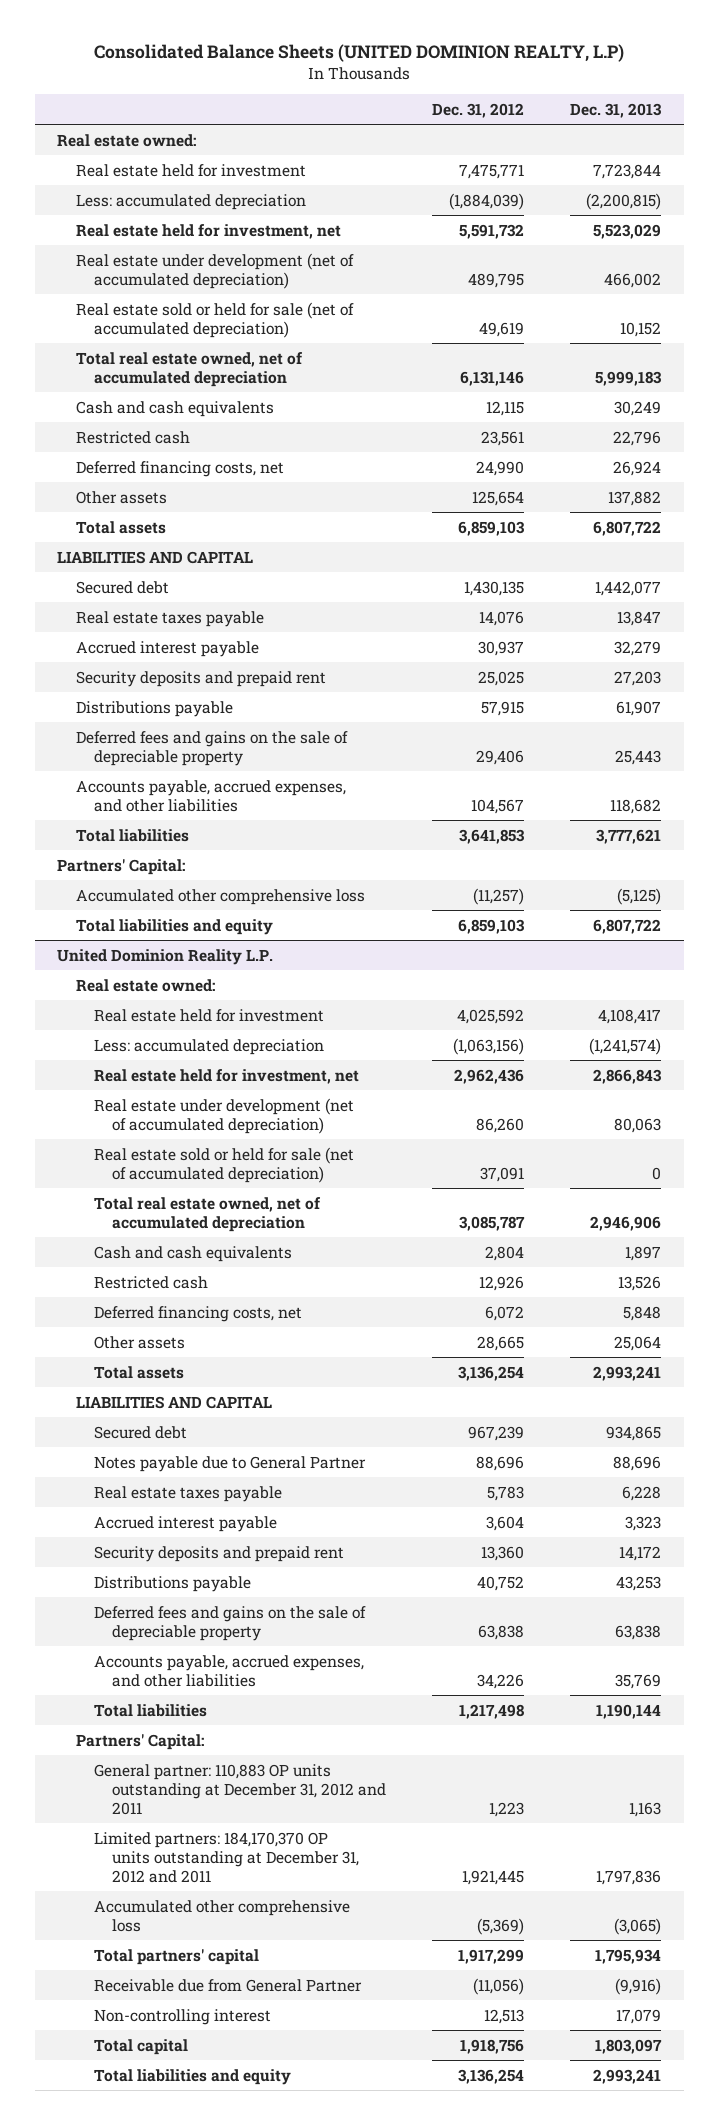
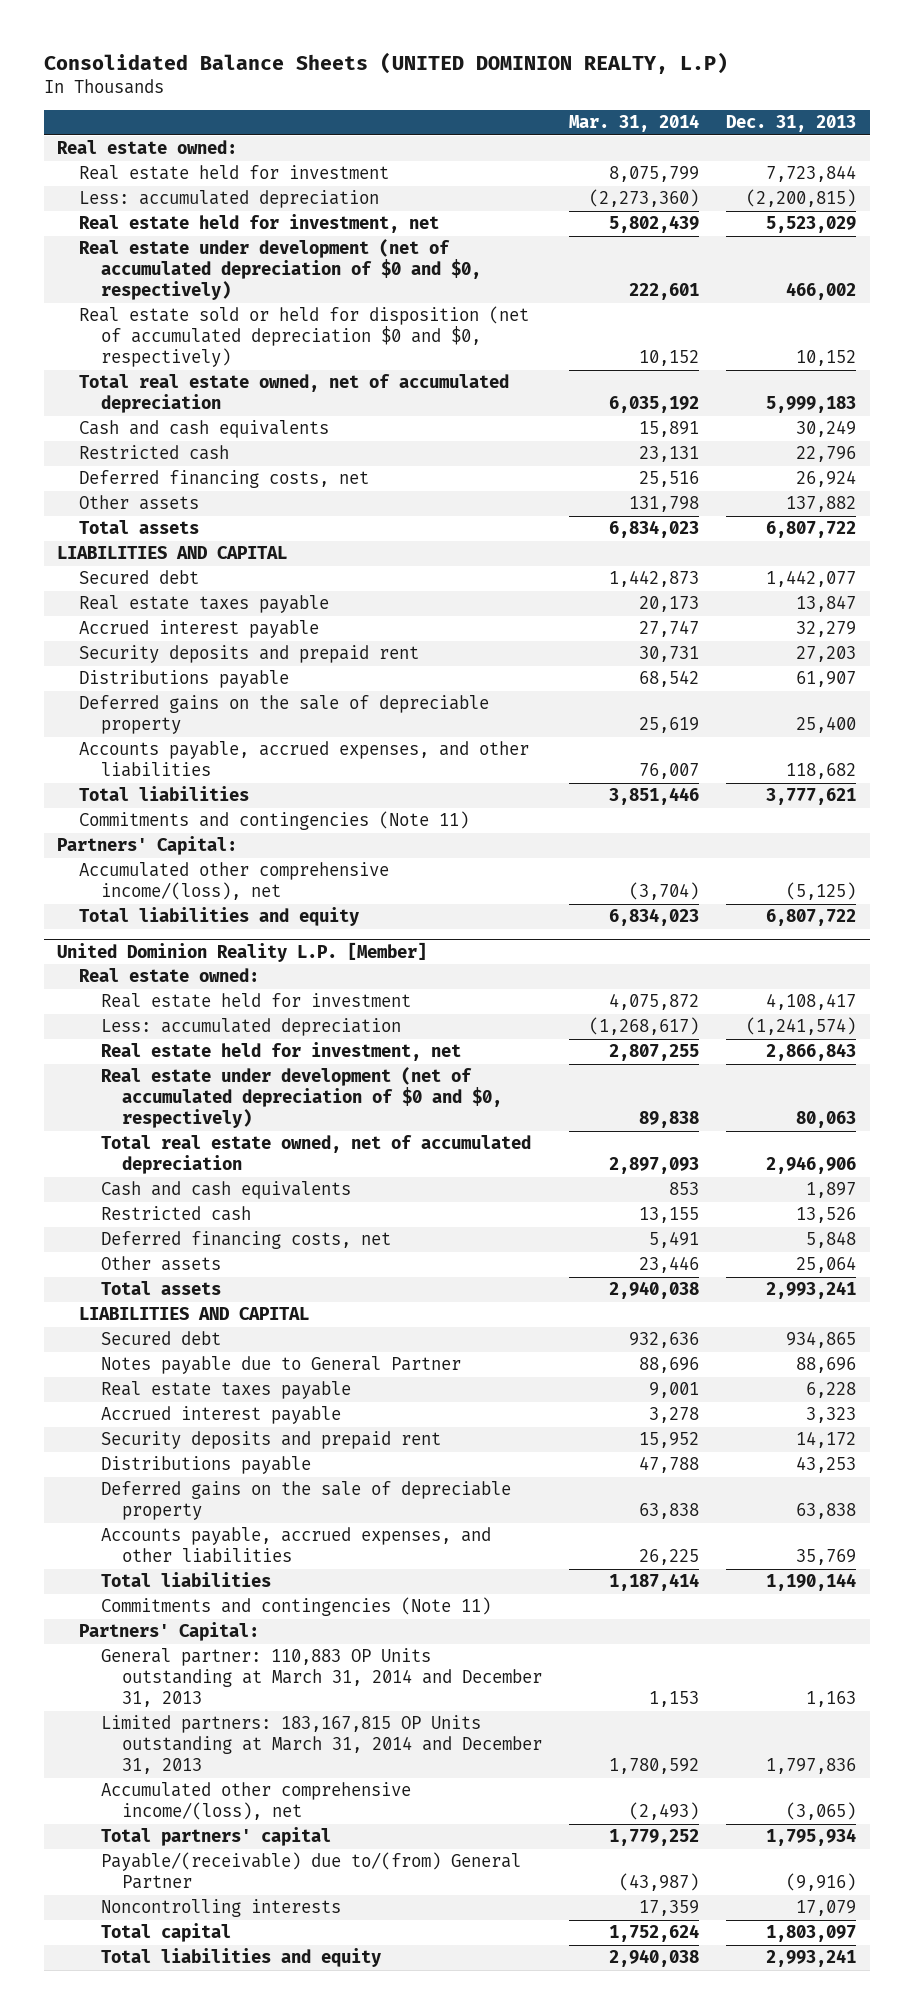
- | Dec. 31, 2012 | Dec. 31, 2013
+ | Mar. 31, 2014 | Dec. 31, 2013
- Real estate under development (net of accumulated depreciation) | 489,795 | 466,002
- Real estate sold or held for sale (net of accumulated depreciation) | 49,619 | 10,152
+ Real estate under development (net of accumulated depreciation of $0 and $0, respectively) | 222,601 | 466,002
+ Real estate sold or held for disposition (net of accumulated depreciation $0 and $0, respectively) | 10,152 | 10,152
- Deferred fees and gains on the sale of depreciable property | 29,406 | 25,443
+ Deferred gains on the sale of depreciable property | 25,619 | 25,400
+ Commitments and contingencies (Note 11)
- Accumulated other comprehensive loss | (11,257) | (5,125)
+ Accumulated other comprehensive income/(loss), net | (3,704) | (5,125)
- United Dominion Reality L.P.
+ United Dominion Reality L.P. [Member]
- Real estate under development (net of accumulated depreciation) | 86,260 | 80,063
- Real estate sold or held for sale (net of accumulated depreciation) | 37,091 | 0
+ Real estate under development (net of accumulated depreciation of $0 and $0, respectively) | 89,838 | 80,063
- Deferred fees and gains on the sale of depreciable property | 63,838 | 63,838
+ Deferred gains on the sale of depreciable property | 63,838 | 63,838
+ Commitments and contingencies (Note 11)
- General partner: 110,883 OP units outstanding at December 31, 2012 and 2011 | 1,223 | 1,163
- Limited partners: 184,170,370 OP units outstanding at December 31, 2012 and 2011 | 1,921,445 | 1,797,836
- Accumulated other comprehensive loss | (5,369) | (3,065)
+ General partner: 110,883 OP Units outstanding at March 31, 2014 and December 31, 2013 | 1,153 | 1,163
+ Limited partners: 183,167,815 OP Units outstanding at March 31, 2014 and December 31, 2013 | 1,780,592 | 1,797,836
+ Accumulated other comprehensive income/(loss), net | (2,493) | (3,065)
- Receivable due from General Partner | (11,056) | (9,916)
- Non-controlling interest | 12,513 | 17,079
+ Payable/(receivable) due to/(from) General Partner | (43,987) | (9,916)
+ Noncontrolling interests | 17,359 | 17,079

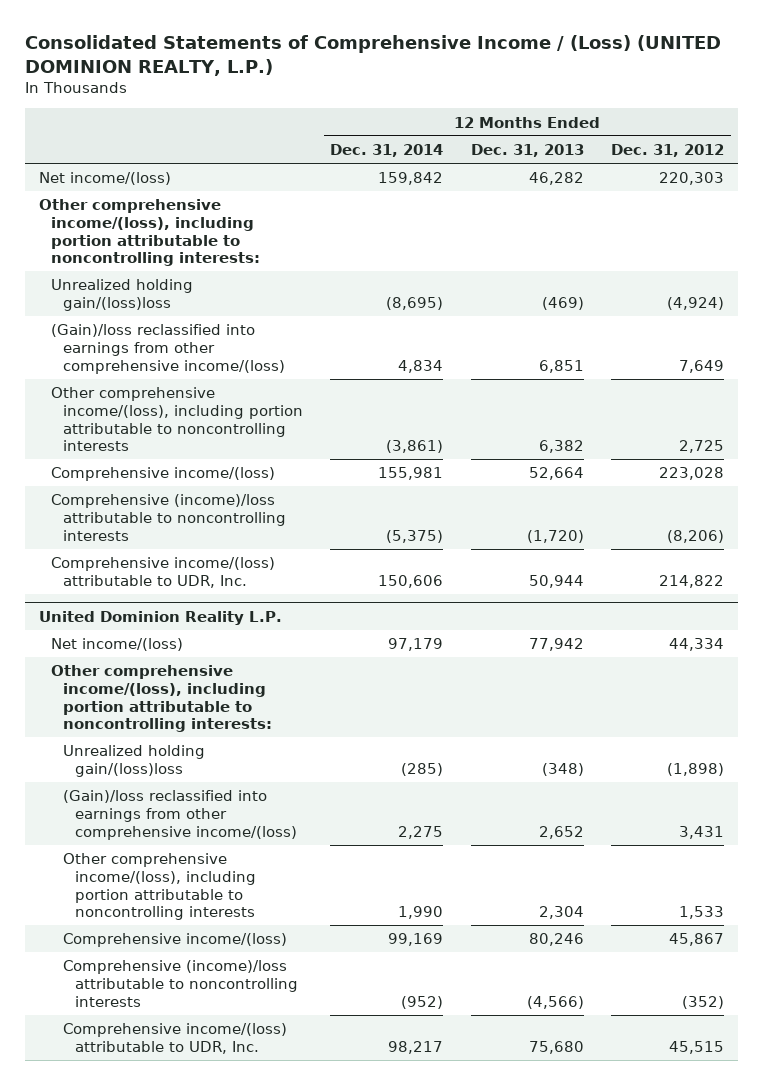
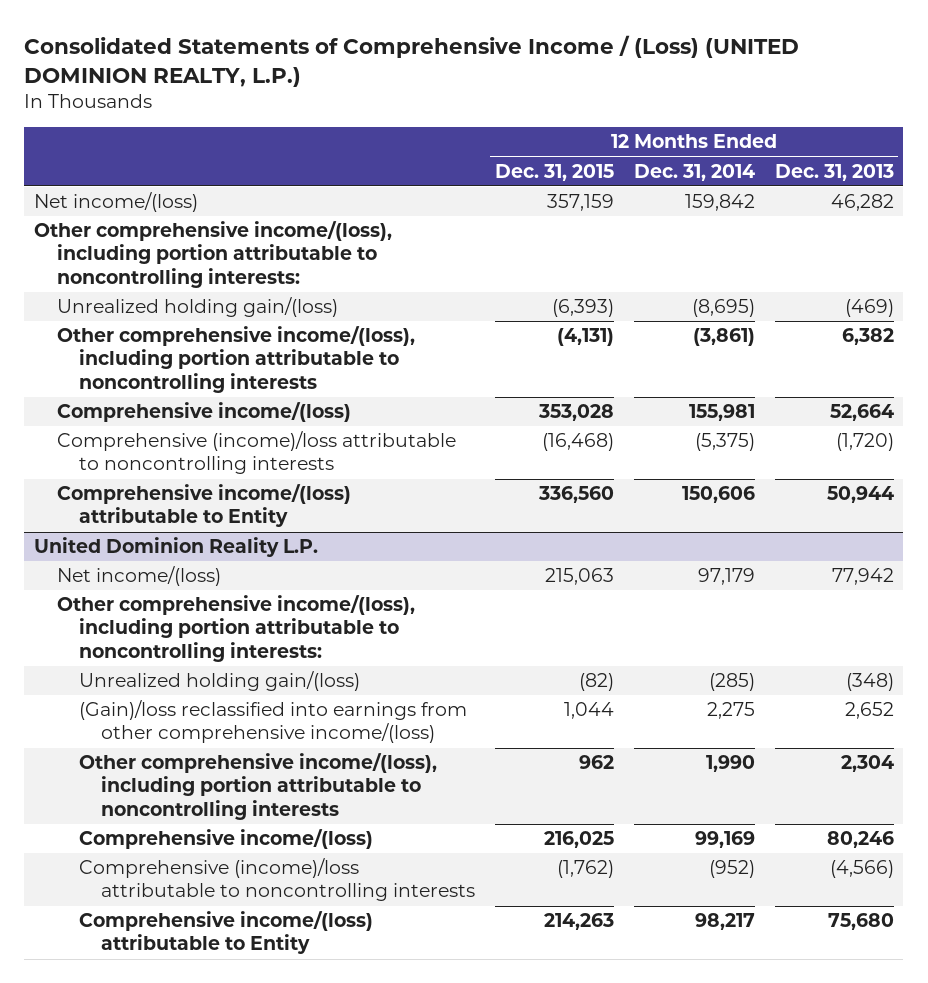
- | 12 Months Ended Dec. 31, 2014 | 12 Months Ended Dec. 31, 2013 | 12 Months Ended Dec. 31, 2012
+ | 12 Months Ended Dec. 31, 2015 | 12 Months Ended Dec. 31, 2014 | 12 Months Ended Dec. 31, 2013
- Unrealized holding gain/(loss)loss | (8,695) | (469) | (4,924)
- (Gain)/loss reclassified into earnings from other comprehensive income/(loss) | 4,834 | 6,851 | 7,649
+ Unrealized holding gain/(loss) | (6,393) | (8,695) | (469)
- Comprehensive income/(loss) attributable to UDR, Inc. | 150,606 | 50,944 | 214,822
+ Comprehensive income/(loss) attributable to Entity | 336,560 | 150,606 | 50,944
@ United Dominion Reality L.P.
- Unrealized holding gain/(loss)loss | (285) | (348) | (1,898)
+ Unrealized holding gain/(loss) | (82) | (285) | (348)
- Comprehensive income/(loss) attributable to UDR, Inc. | 98,217 | 75,680 | 45,515
+ Comprehensive income/(loss) attributable to Entity | 214,263 | 98,217 | 75,680

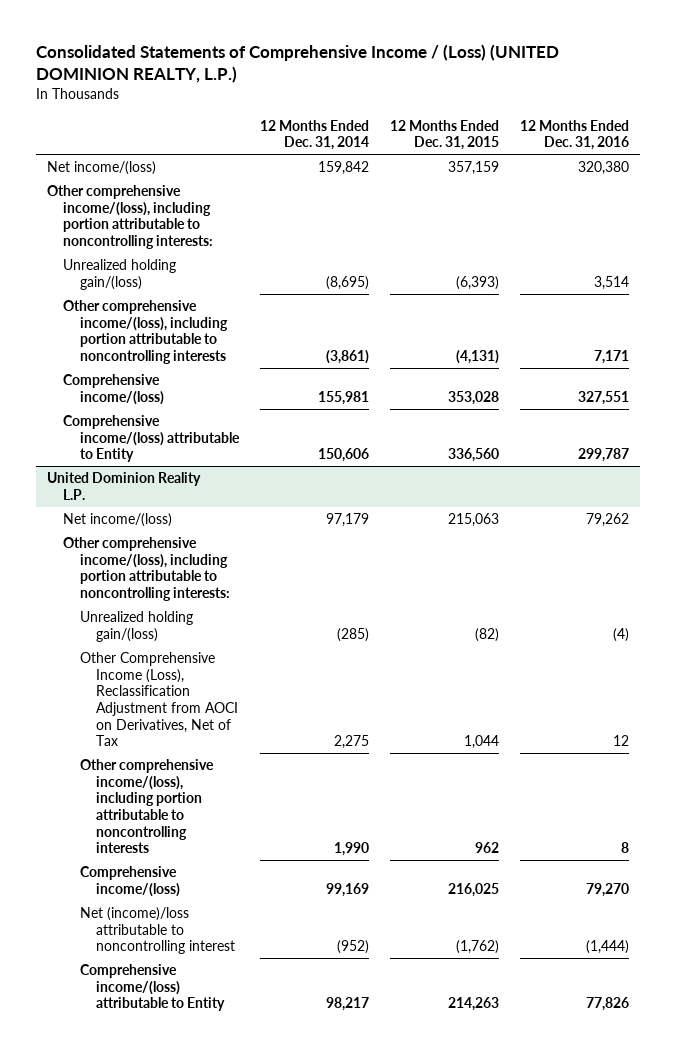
- | 12 Months Ended Dec. 31, 2015 | 12 Months Ended Dec. 31, 2014 | 12 Months Ended Dec. 31, 2013
+ | 12 Months Ended Dec. 31, 2014 | 12 Months Ended Dec. 31, 2015 | 12 Months Ended Dec. 31, 2016
- Comprehensive (income)/loss attributable to noncontrolling interests | (16,468) | (5,375) | (1,720)
@ United Dominion Reality L.P.
- (Gain)/loss reclassified into earnings from other comprehensive income/(loss) | 1,044 | 2,275 | 2,652
+ Other Comprehensive Income (Loss), Reclassification Adjustment from AOCI on Derivatives, Net of Tax | 2,275 | 1,044 | 12
- Comprehensive (income)/loss attributable to noncontrolling interests | (1,762) | (952) | (4,566)
+ Net (income)/loss attributable to noncontrolling interest | (952) | (1,762) | (1,444)

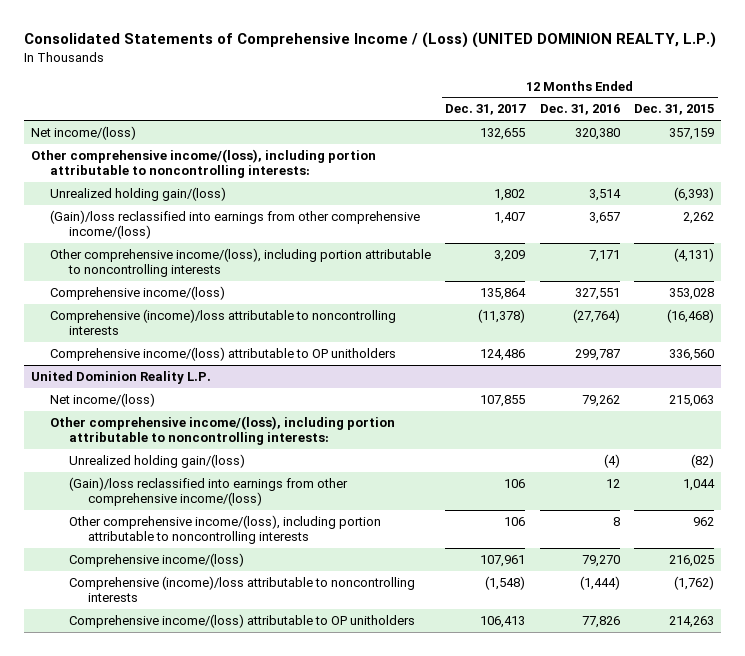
- | 12 Months Ended Dec. 31, 2014 | 12 Months Ended Dec. 31, 2015 | 12 Months Ended Dec. 31, 2016
+ | 12 Months Ended Dec. 31, 2017 | 12 Months Ended Dec. 31, 2016 | 12 Months Ended Dec. 31, 2015
+ (Gain)/loss reclassified into earnings from other comprehensive income/(loss) | 1,407 | 3,657 | 2,262
- Comprehensive income/(loss) attributable to Entity | 150,606 | 336,560 | 299,787
+ Comprehensive (income)/loss attributable to noncontrolling interests | (11,378) | (27,764) | (16,468)
+ Comprehensive income/(loss) attributable to OP unitholders | 124,486 | 299,787 | 336,560
@ United Dominion Reality L.P.
- Other Comprehensive Income (Loss), Reclassification Adjustment from AOCI on Derivatives, Net of Tax | 2,275 | 1,044 | 12
+ (Gain)/loss reclassified into earnings from other comprehensive income/(loss) | 106 | 12 | 1,044
- Net (income)/loss attributable to noncontrolling interest | (952) | (1,762) | (1,444)
- Comprehensive income/(loss) attributable to Entity | 98,217 | 214,263 | 77,826
+ Comprehensive (income)/loss attributable to noncontrolling interests | (1,548) | (1,444) | (1,762)
+ Comprehensive income/(loss) attributable to OP unitholders | 106,413 | 77,826 | 214,263

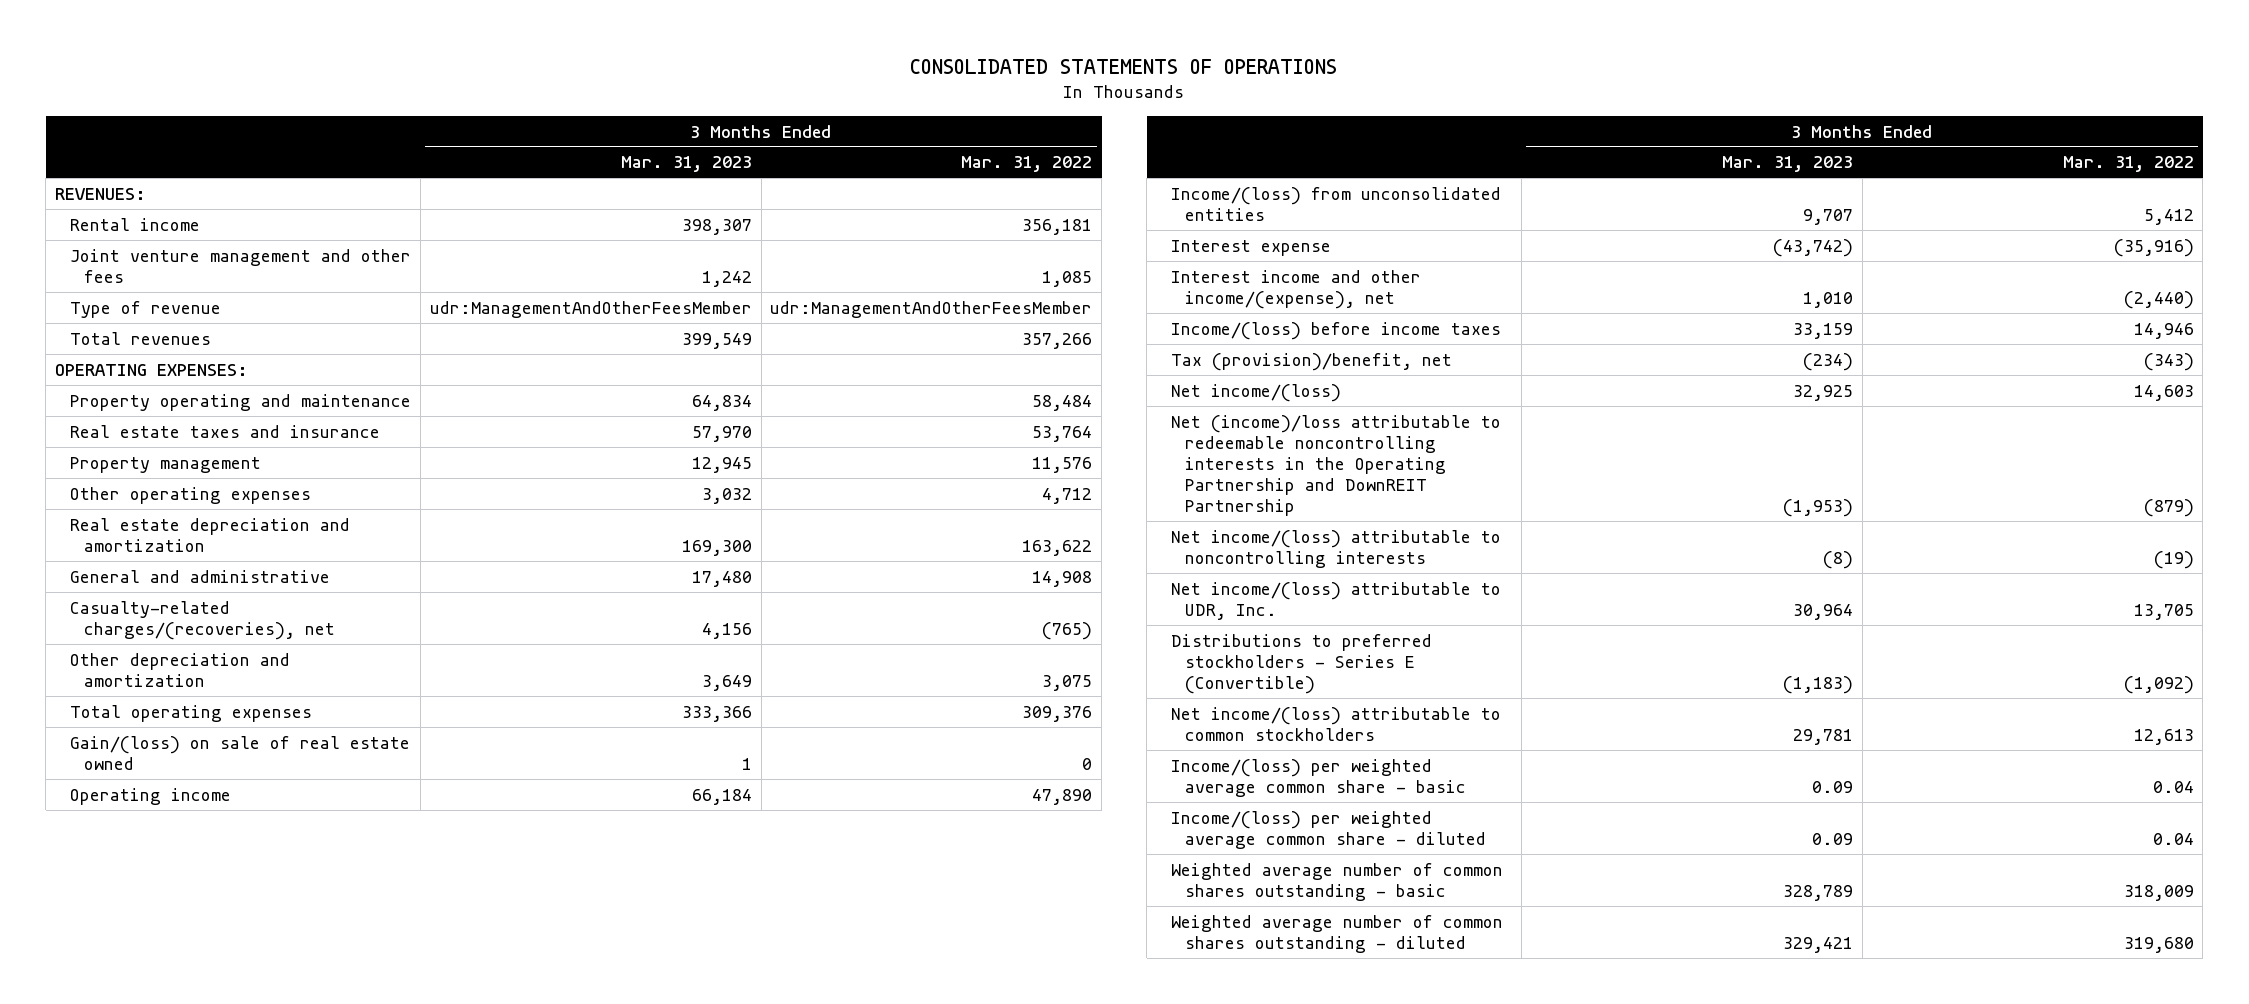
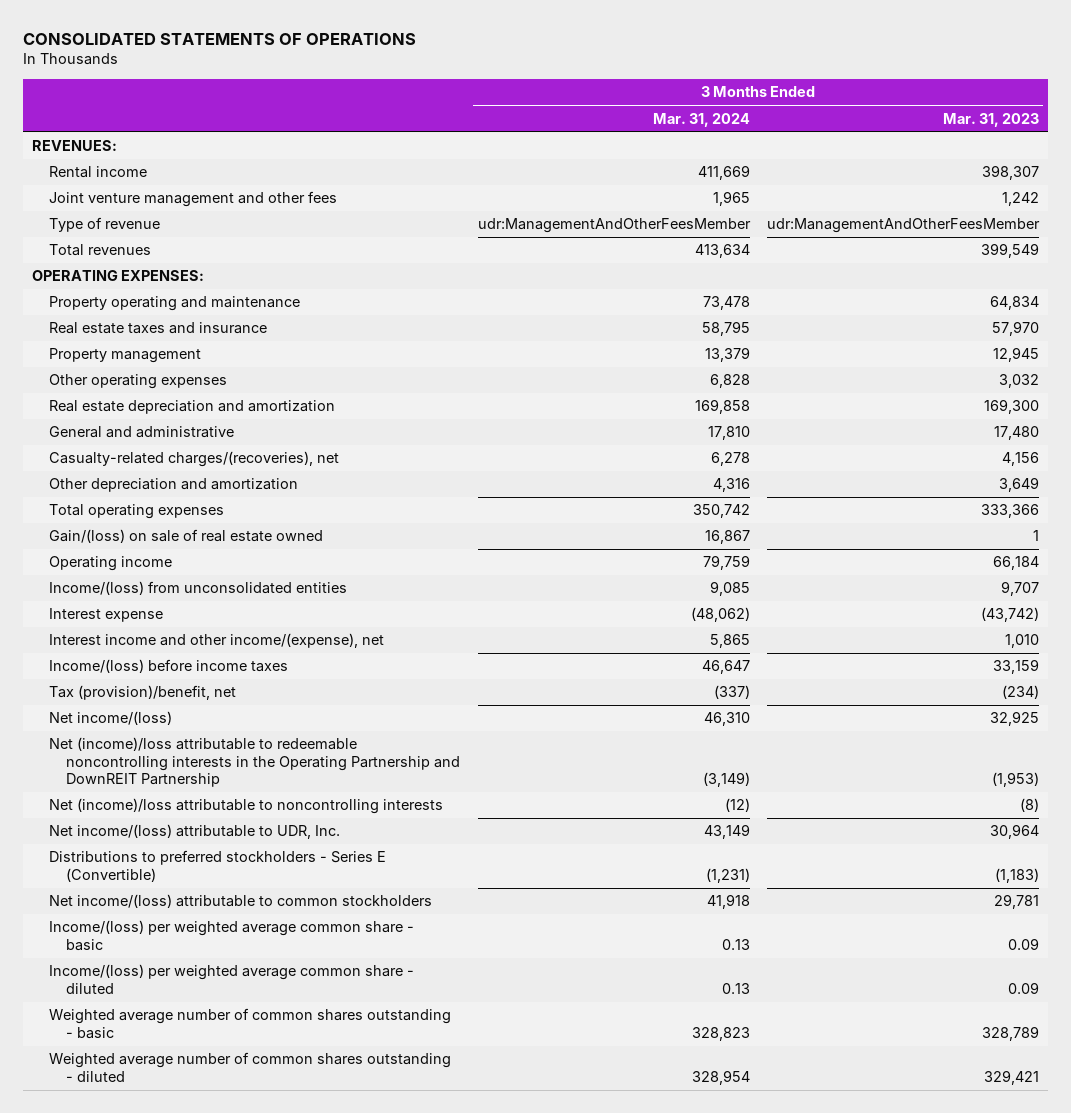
- | 3 Months Ended Mar. 31, 2023 | 3 Months Ended Mar. 31, 2022
+ | 3 Months Ended Mar. 31, 2024 | 3 Months Ended Mar. 31, 2023
- Net income/(loss) attributable to noncontrolling interests | (8) | (19)
+ Net (income)/loss attributable to noncontrolling interests | (12) | (8)

